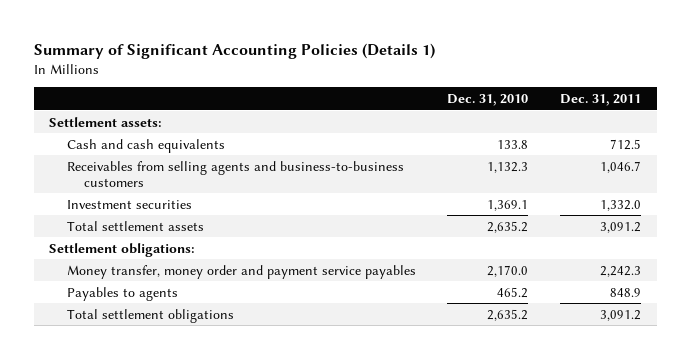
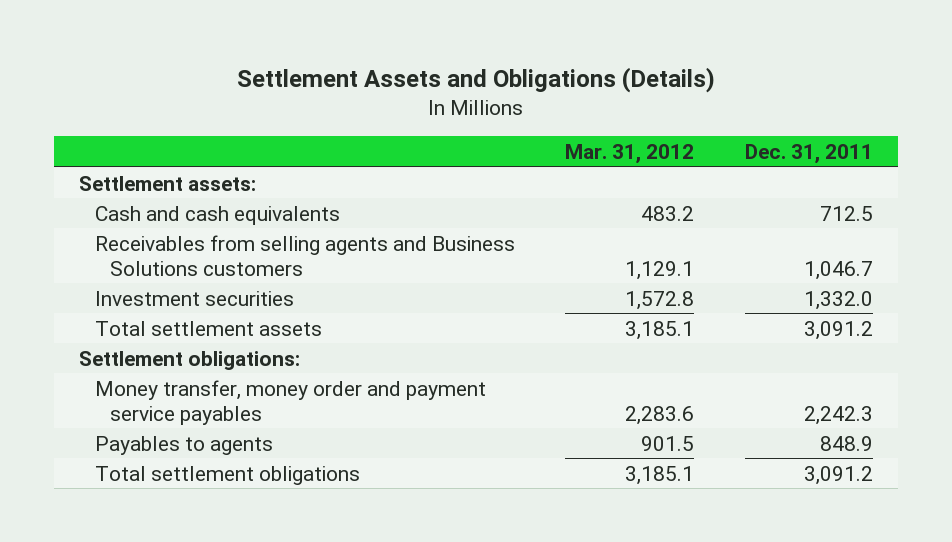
- Summary of Significant Accounting Policies (Details 1)
+ Settlement Assets and Obligations (Details)
- | Dec. 31, 2010 | Dec. 31, 2011
+ | Mar. 31, 2012 | Dec. 31, 2011
- Receivables from selling agents and business-to-business customers | 1,132.3 | 1,046.7
+ Receivables from selling agents and Business Solutions customers | 1,129.1 | 1,046.7

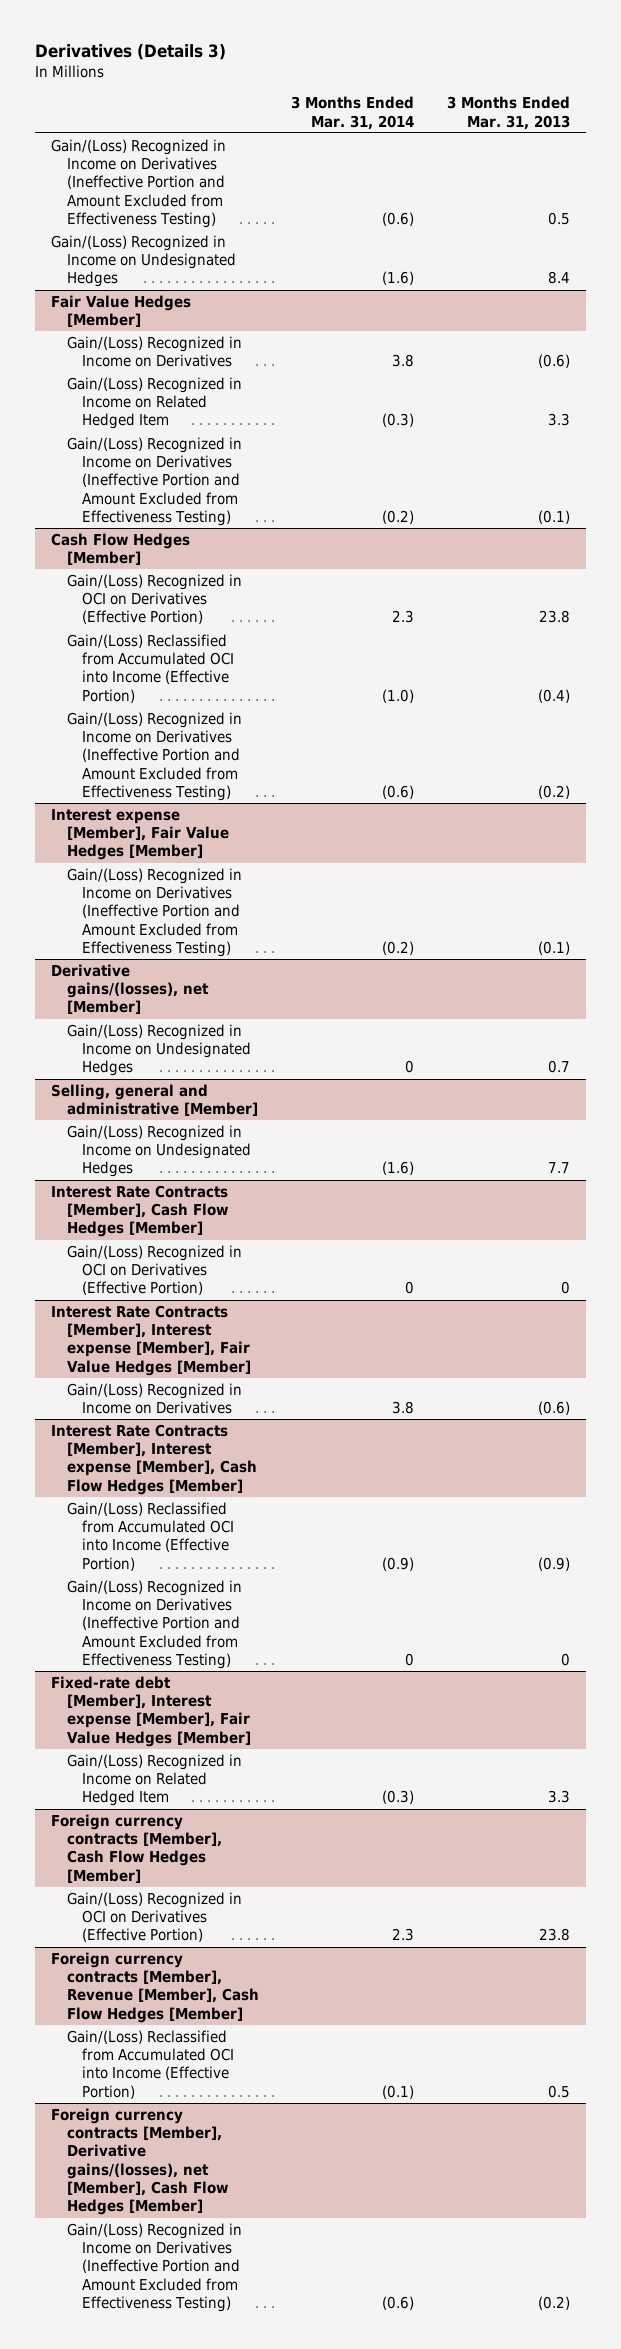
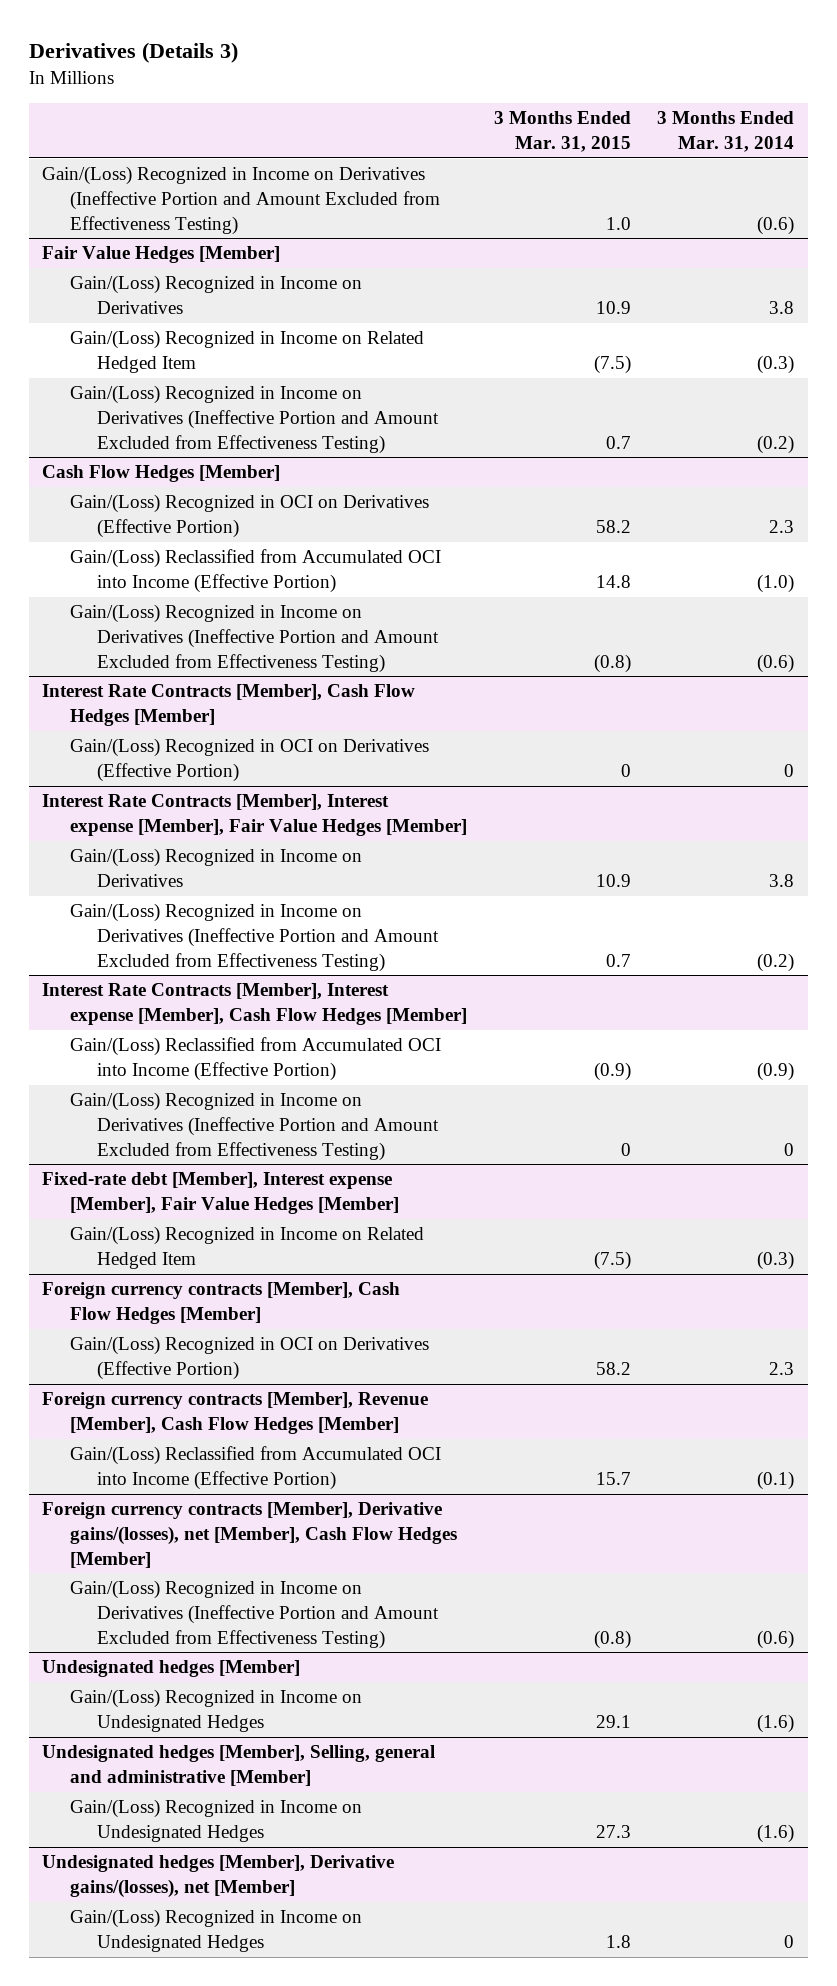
- | 3 Months Ended Mar. 31, 2014 | 3 Months Ended Mar. 31, 2013
+ | 3 Months Ended Mar. 31, 2015 | 3 Months Ended Mar. 31, 2014
- Gain/(Loss) Recognized in Income on Undesignated Hedges | (1.6) | 8.4
- Interest expense [Member], Fair Value Hedges [Member]
- Gain/(Loss) Recognized in Income on Derivatives (Ineffective Portion and Amount Excluded from Effectiveness Testing) | (0.2) | (0.1)
- Derivative gains/(losses), net [Member]
- Gain/(Loss) Recognized in Income on Undesignated Hedges | 0 | 0.7
- Selling, general and administrative [Member]
- Gain/(Loss) Recognized in Income on Undesignated Hedges | (1.6) | 7.7
@ Interest Rate Contracts [Member], Interest expense [Member], Fair Value Hedges [Member]
+ Gain/(Loss) Recognized in Income on Derivatives (Ineffective Portion and Amount Excluded from Effectiveness Testing) | 0.7 | (0.2)
+ Undesignated hedges [Member]
+ Gain/(Loss) Recognized in Income on Undesignated Hedges | 29.1 | (1.6)
+ Undesignated hedges [Member], Selling, general and administrative [Member]
+ Gain/(Loss) Recognized in Income on Undesignated Hedges | 27.3 | (1.6)
+ Undesignated hedges [Member], Derivative gains/(losses), net [Member]
+ Gain/(Loss) Recognized in Income on Undesignated Hedges | 1.8 | 0

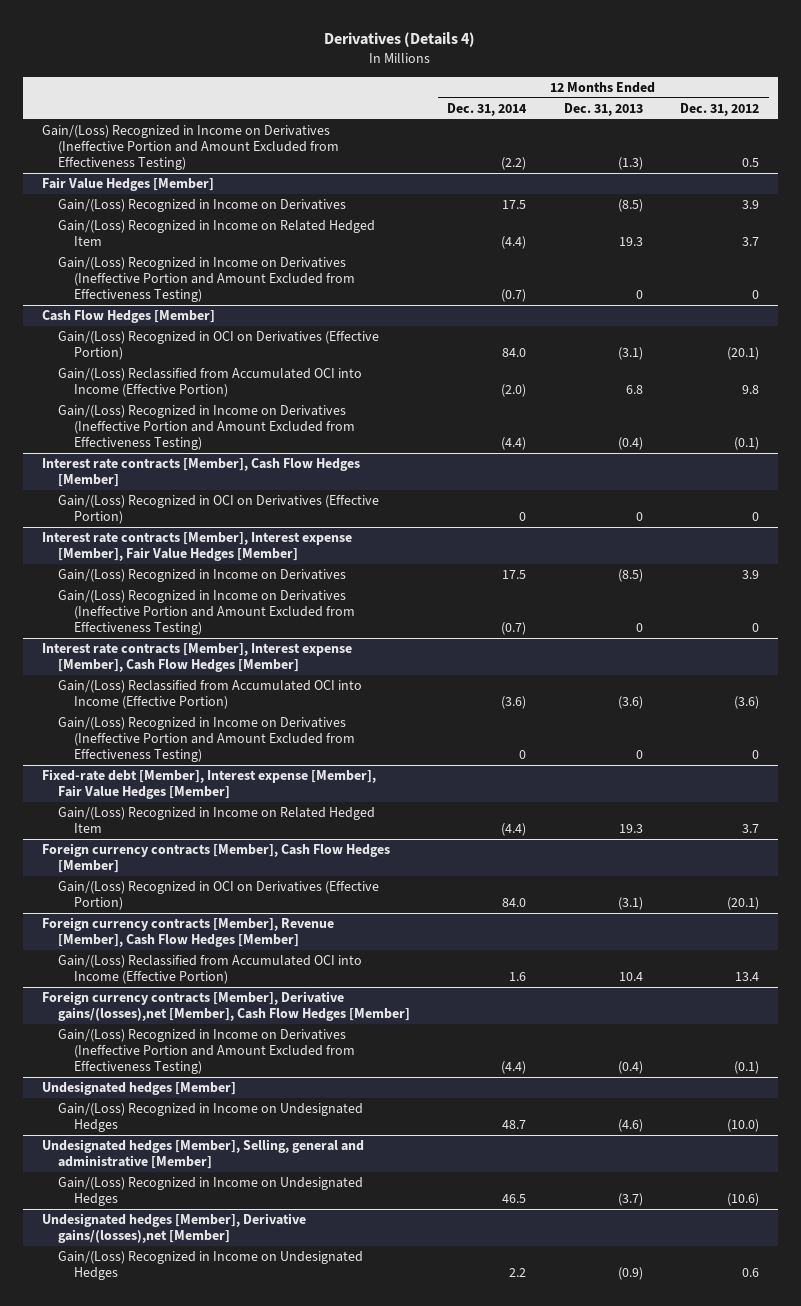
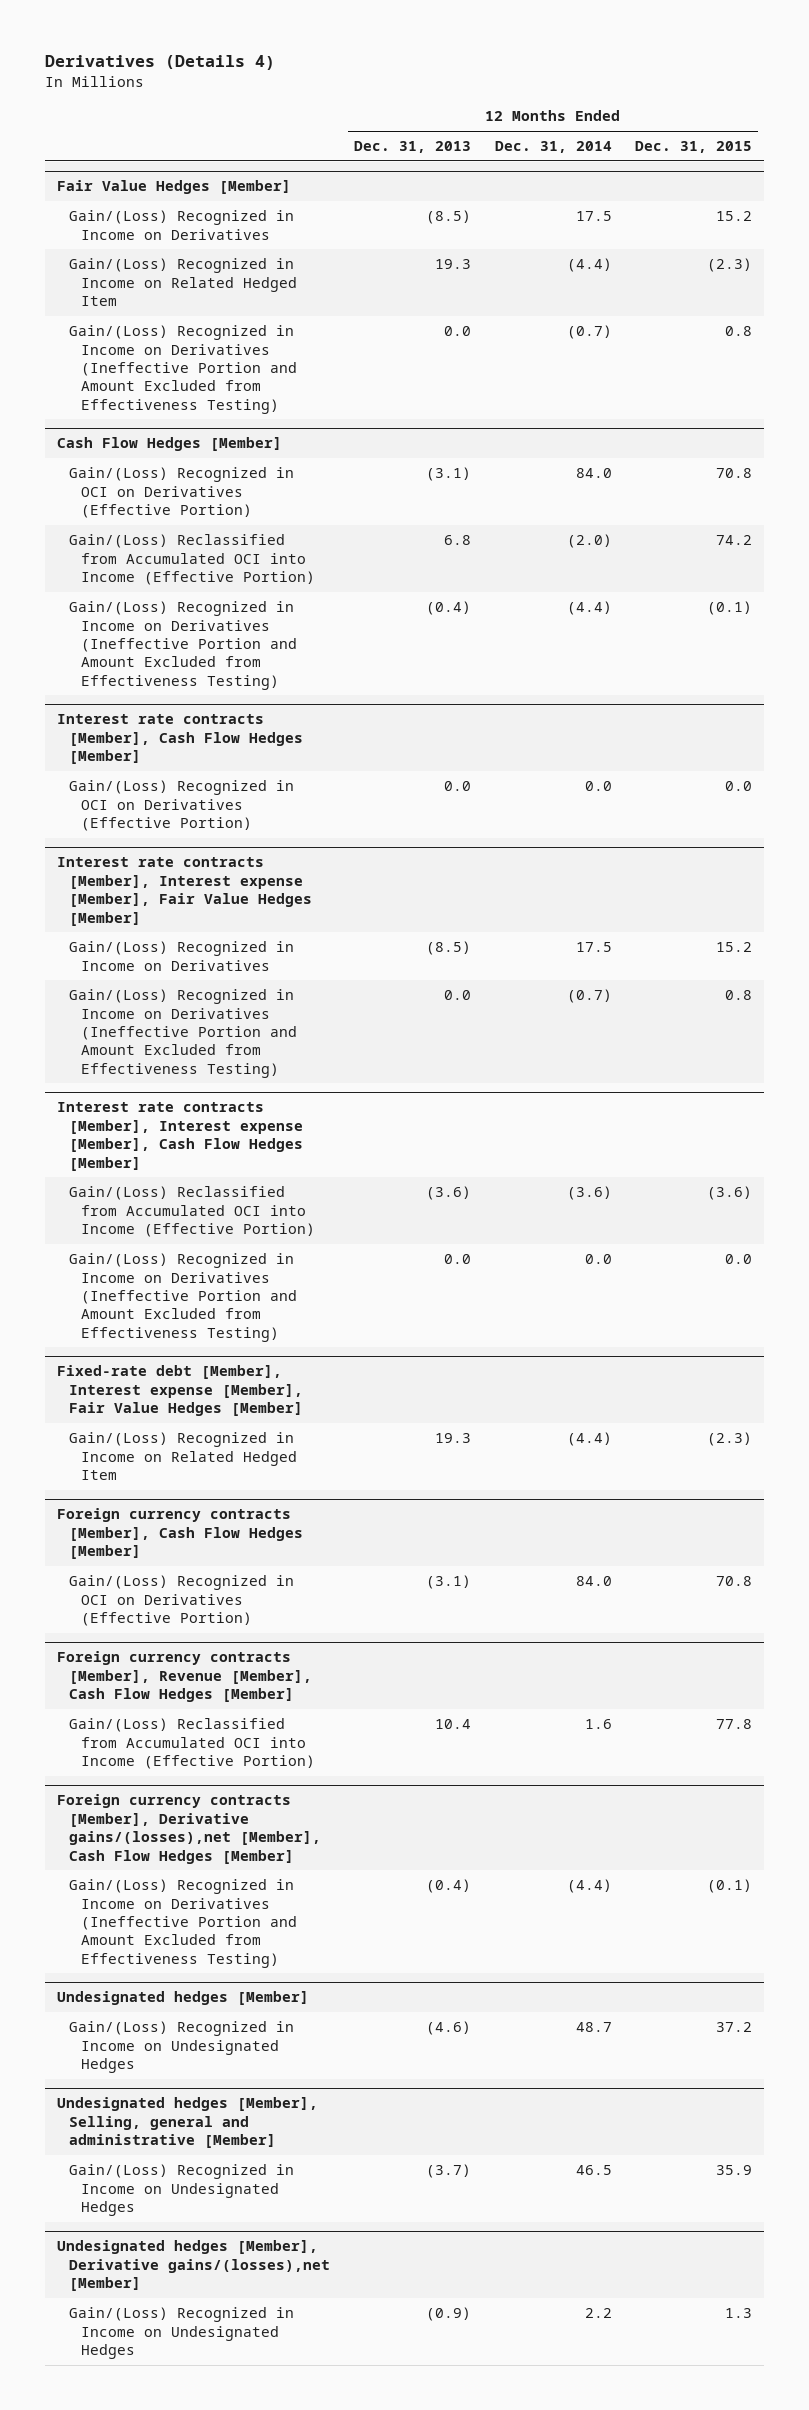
- | 12 Months Ended Dec. 31, 2014 | 12 Months Ended Dec. 31, 2013 | 12 Months Ended Dec. 31, 2012
+ | 12 Months Ended Dec. 31, 2013 | 12 Months Ended Dec. 31, 2014 | 12 Months Ended Dec. 31, 2015
- Gain/(Loss) Recognized in Income on Derivatives (Ineffective Portion and Amount Excluded from Effectiveness Testing) | (2.2) | (1.3) | 0.5
@ Fair Value Hedges [Member]
- Gain/(Loss) Recognized in Income on Derivatives (Ineffective Portion and Amount Excluded from Effectiveness Testing) | (0.7) | 0 | 0
+ Gain/(Loss) Recognized in Income on Derivatives (Ineffective Portion and Amount Excluded from Effectiveness Testing) | 0.0 | (0.7) | 0.8
@ Interest rate contracts [Member], Cash Flow Hedges [Member]
- Gain/(Loss) Recognized in OCI on Derivatives (Effective Portion) | 0 | 0 | 0
+ Gain/(Loss) Recognized in OCI on Derivatives (Effective Portion) | 0.0 | 0.0 | 0.0
@ Interest rate contracts [Member], Interest expense [Member], Fair Value Hedges [Member]
- Gain/(Loss) Recognized in Income on Derivatives (Ineffective Portion and Amount Excluded from Effectiveness Testing) | (0.7) | 0 | 0
+ Gain/(Loss) Recognized in Income on Derivatives (Ineffective Portion and Amount Excluded from Effectiveness Testing) | 0.0 | (0.7) | 0.8
@ Interest rate contracts [Member], Interest expense [Member], Cash Flow Hedges [Member]
- Gain/(Loss) Recognized in Income on Derivatives (Ineffective Portion and Amount Excluded from Effectiveness Testing) | 0 | 0 | 0
+ Gain/(Loss) Recognized in Income on Derivatives (Ineffective Portion and Amount Excluded from Effectiveness Testing) | 0.0 | 0.0 | 0.0

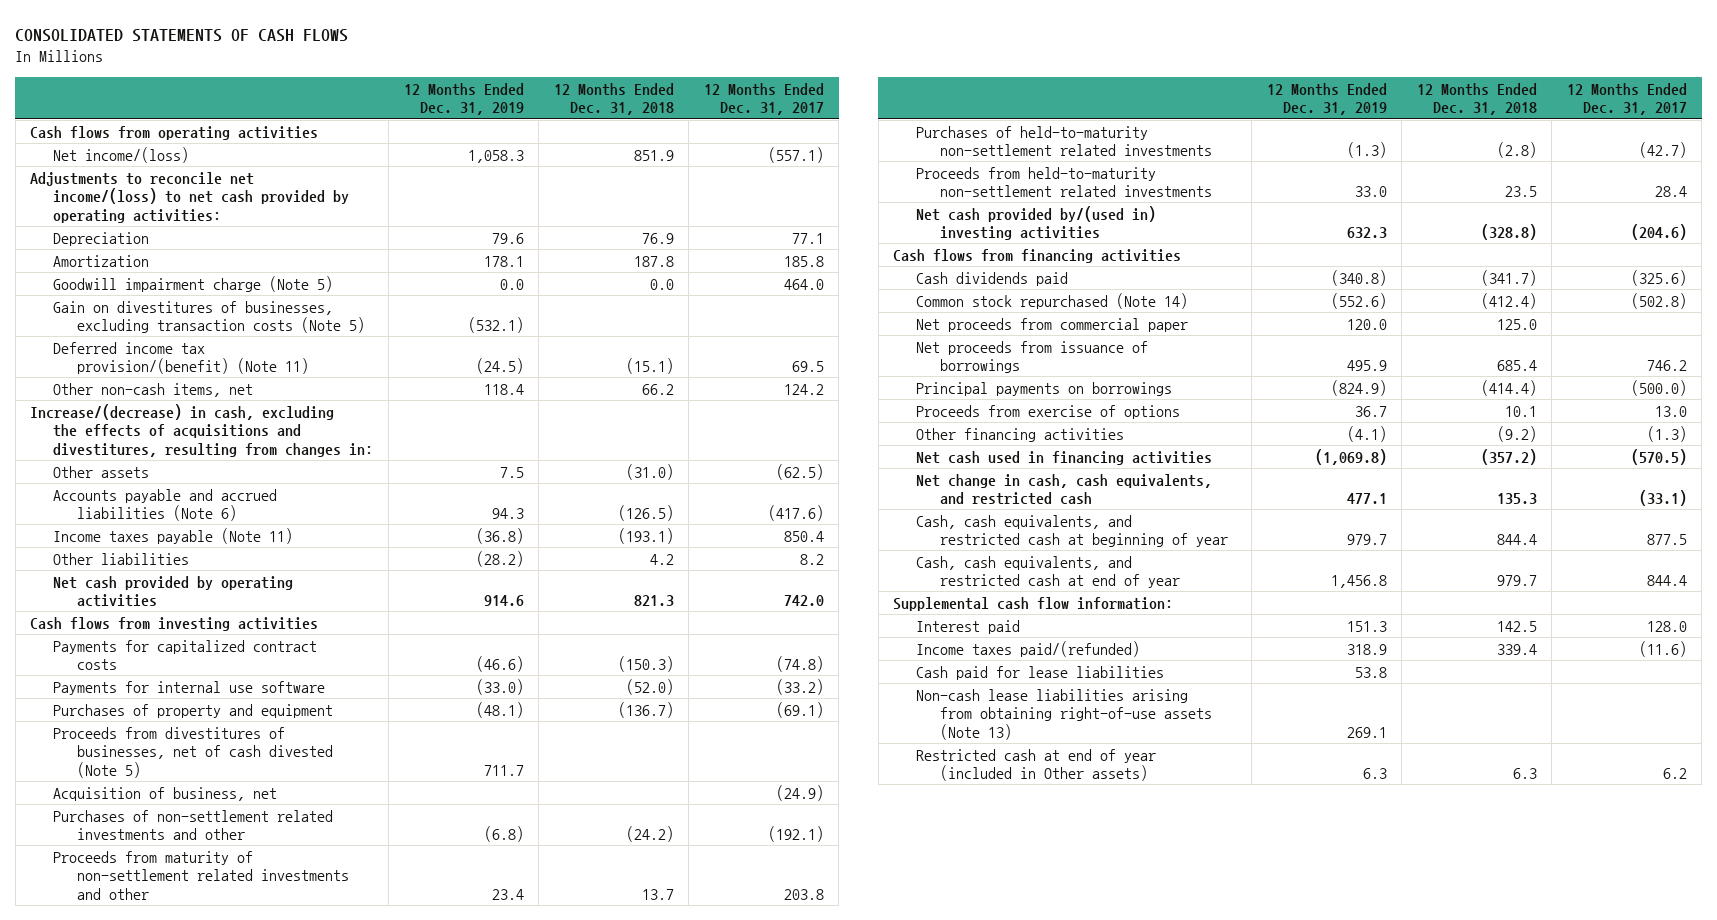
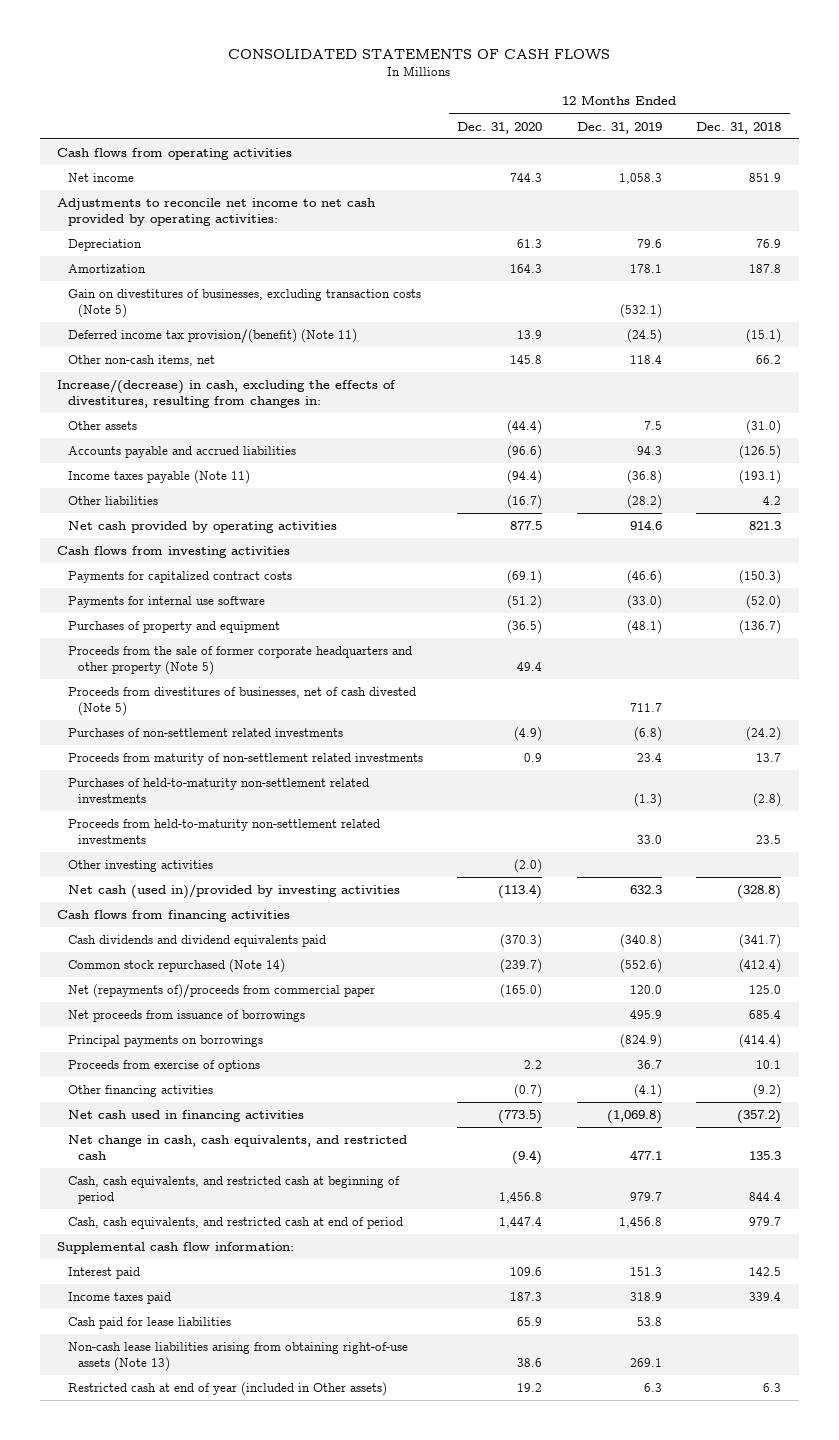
- | 12 Months Ended Dec. 31, 2019 | 12 Months Ended Dec. 31, 2018 | 12 Months Ended Dec. 31, 2017
+ | 12 Months Ended Dec. 31, 2020 | 12 Months Ended Dec. 31, 2019 | 12 Months Ended Dec. 31, 2018
- Net income/(loss) | 1,058.3 | 851.9 | (557.1)
- Adjustments to reconcile net income/(loss) to net cash provided by operating activities:
+ Net income | 744.3 | 1,058.3 | 851.9
+ Adjustments to reconcile net income to net cash provided by operating activities:
- Goodwill impairment charge (Note 5) | 0.0 | 0.0 | 464.0
- Increase/(decrease) in cash, excluding the effects of acquisitions and divestitures, resulting from changes in:
+ Increase/(decrease) in cash, excluding the effects of divestitures, resulting from changes in:
- Accounts payable and accrued liabilities (Note 6) | 94.3 | (126.5) | (417.6)
+ Accounts payable and accrued liabilities | (96.6) | 94.3 | (126.5)
+ Proceeds from the sale of former corporate headquarters and other property (Note 5) | 49.4 | |
- Acquisition of business, net | | | (24.9)
- Purchases of non-settlement related investments and other | (6.8) | (24.2) | (192.1)
- Proceeds from maturity of non-settlement related investments and other | 23.4 | 13.7 | 203.8
+ Purchases of non-settlement related investments | (4.9) | (6.8) | (24.2)
+ Proceeds from maturity of non-settlement related investments | 0.9 | 23.4 | 13.7
- Net cash provided by/(used in) investing activities | 632.3 | (328.8) | (204.6)
+ Other investing activities | (2.0) | |
+ Net cash (used in)/provided by investing activities | (113.4) | 632.3 | (328.8)
- Cash dividends paid | (340.8) | (341.7) | (325.6)
+ Cash dividends and dividend equivalents paid | (370.3) | (340.8) | (341.7)
- Net proceeds from commercial paper | 120.0 | 125.0 |
+ Net (repayments of)/proceeds from commercial paper | (165.0) | 120.0 | 125.0
- Cash, cash equivalents, and restricted cash at beginning of year | 979.7 | 844.4 | 877.5
- Cash, cash equivalents, and restricted cash at end of year | 1,456.8 | 979.7 | 844.4
+ Cash, cash equivalents, and restricted cash at beginning of period | 1,456.8 | 979.7 | 844.4
+ Cash, cash equivalents, and restricted cash at end of period | 1,447.4 | 1,456.8 | 979.7
- Income taxes paid/(refunded) | 318.9 | 339.4 | (11.6)
+ Income taxes paid | 187.3 | 318.9 | 339.4

